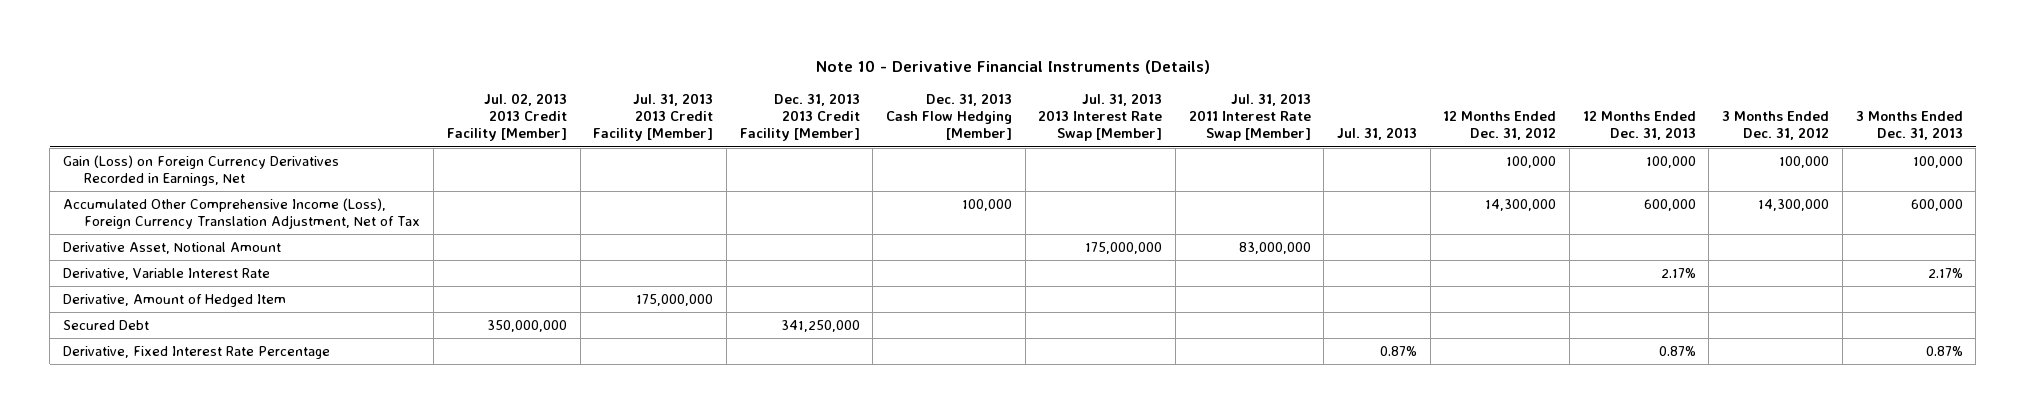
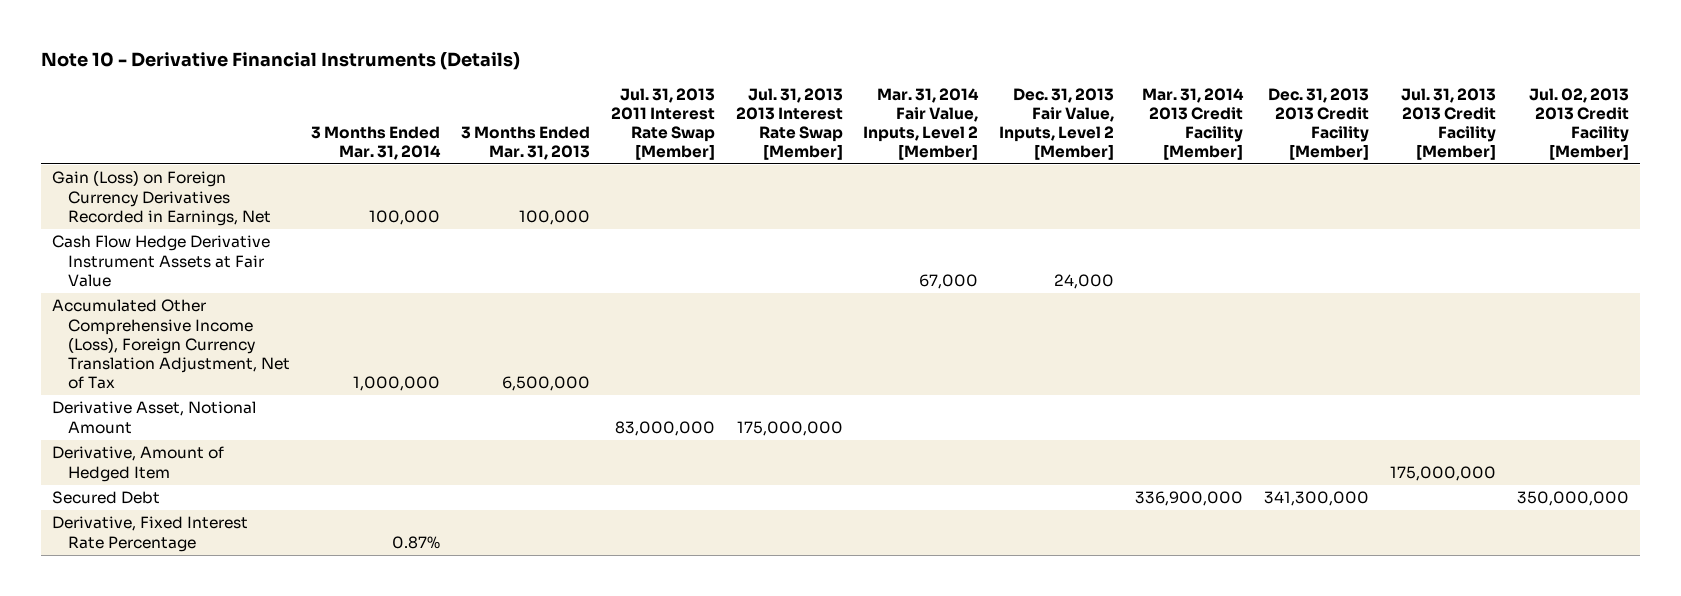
- | Jul. 02, 2013 2013 Credit Facility [Member] | Jul. 31, 2013 2013 Credit Facility [Member] | Dec. 31, 2013 2013 Credit Facility [Member] | Dec. 31, 2013 Cash Flow Hedging [Member] | Jul. 31, 2013 2013 Interest Rate Swap [Member] | Jul. 31, 2013 2011 Interest Rate Swap [Member] | Jul. 31, 2013 | 12 Months Ended Dec. 31, 2012 | 12 Months Ended Dec. 31, 2013 | 3 Months Ended Dec. 31, 2012 | 3 Months Ended Dec. 31, 2013
+ | 3 Months Ended Mar. 31, 2014 | 3 Months Ended Mar. 31, 2013 | Jul. 31, 2013 2011 Interest Rate Swap [Member] | Jul. 31, 2013 2013 Interest Rate Swap [Member] | Mar. 31, 2014 Fair Value, Inputs, Level 2 [Member] | Dec. 31, 2013 Fair Value, Inputs, Level 2 [Member] | Mar. 31, 2014 2013 Credit Facility [Member] | Dec. 31, 2013 2013 Credit Facility [Member] | Jul. 31, 2013 2013 Credit Facility [Member] | Jul. 02, 2013 2013 Credit Facility [Member]
+ Cash Flow Hedge Derivative Instrument Assets at Fair Value | | | | | 67,000 | 24,000 | | | |
- Derivative, Variable Interest Rate | | | | | | | | | 2.17% | | 2.17%
- Secured Debt | 350,000,000 | | 341,250,000 | | | | | | | |
+ Secured Debt | | | | | | | 336,900,000 | 341,300,000 | | 350,000,000

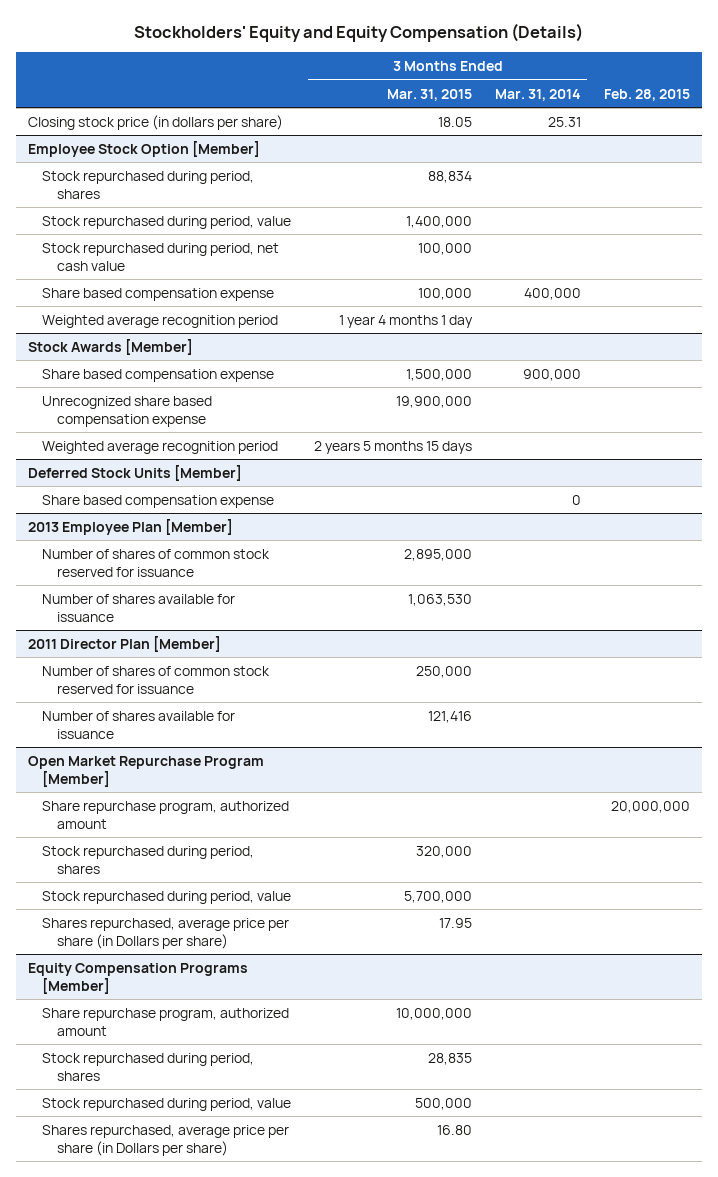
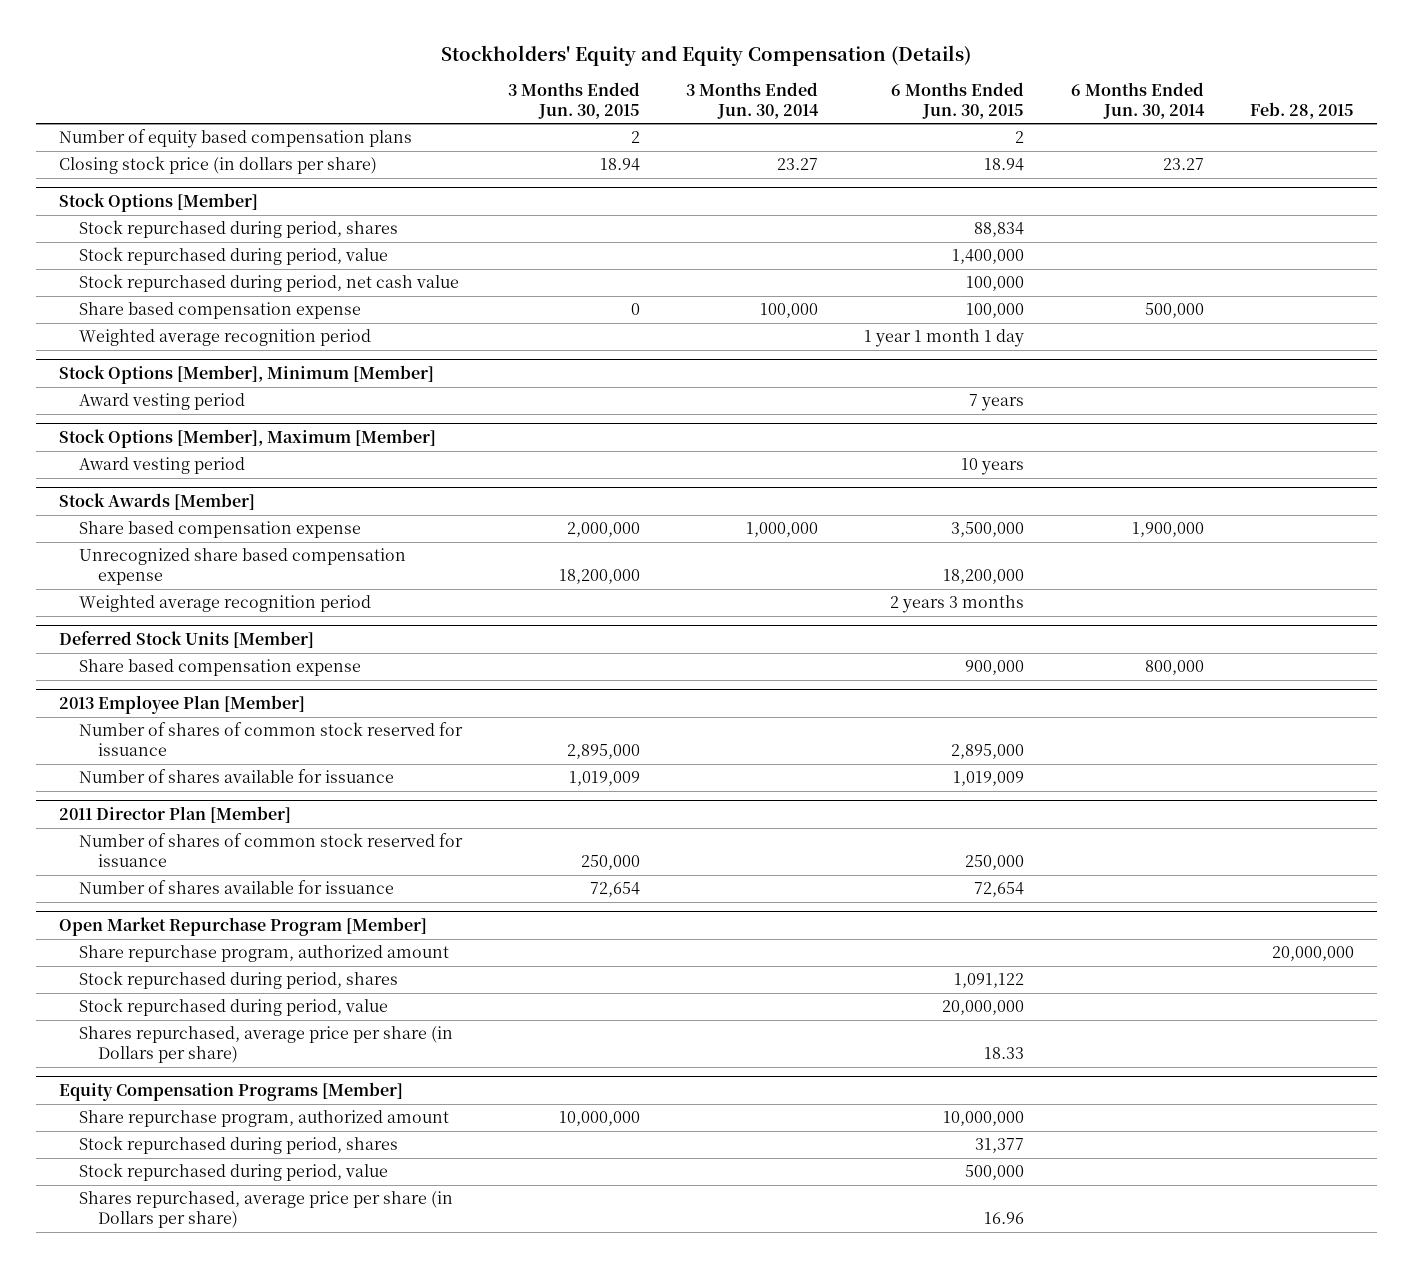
- | 3 Months Ended Mar. 31, 2015 | 3 Months Ended Mar. 31, 2014 | Feb. 28, 2015
+ | 3 Months Ended Jun. 30, 2015 | 3 Months Ended Jun. 30, 2014 | 6 Months Ended Jun. 30, 2015 | 6 Months Ended Jun. 30, 2014 | Feb. 28, 2015
+ Number of equity based compensation plans | 2 | | 2 | |
- Employee Stock Option [Member]
+ Stock Options [Member]
+ Stock Options [Member], Minimum [Member]
+ Award vesting period | | | 7 years | |
+ Stock Options [Member], Maximum [Member]
+ Award vesting period | | | 10 years | |

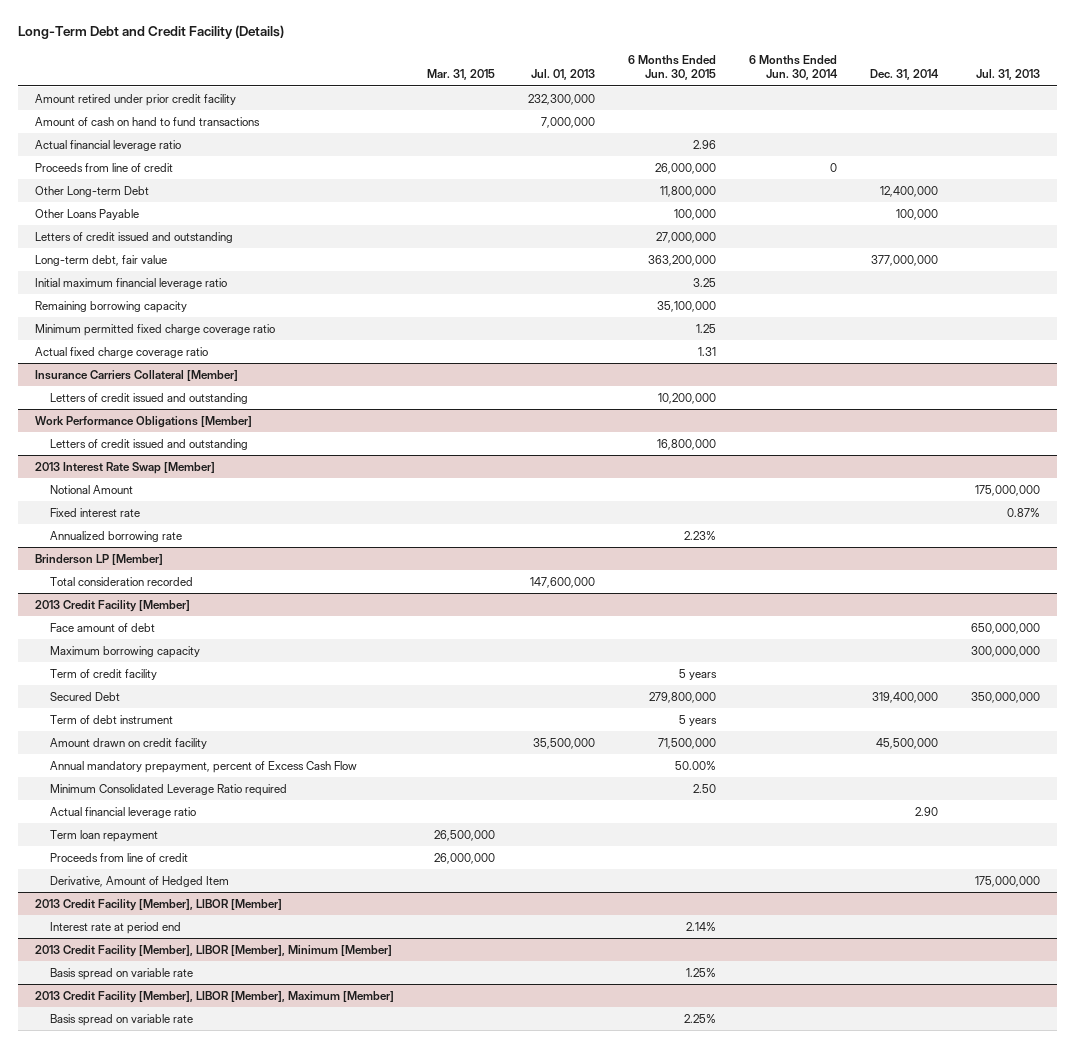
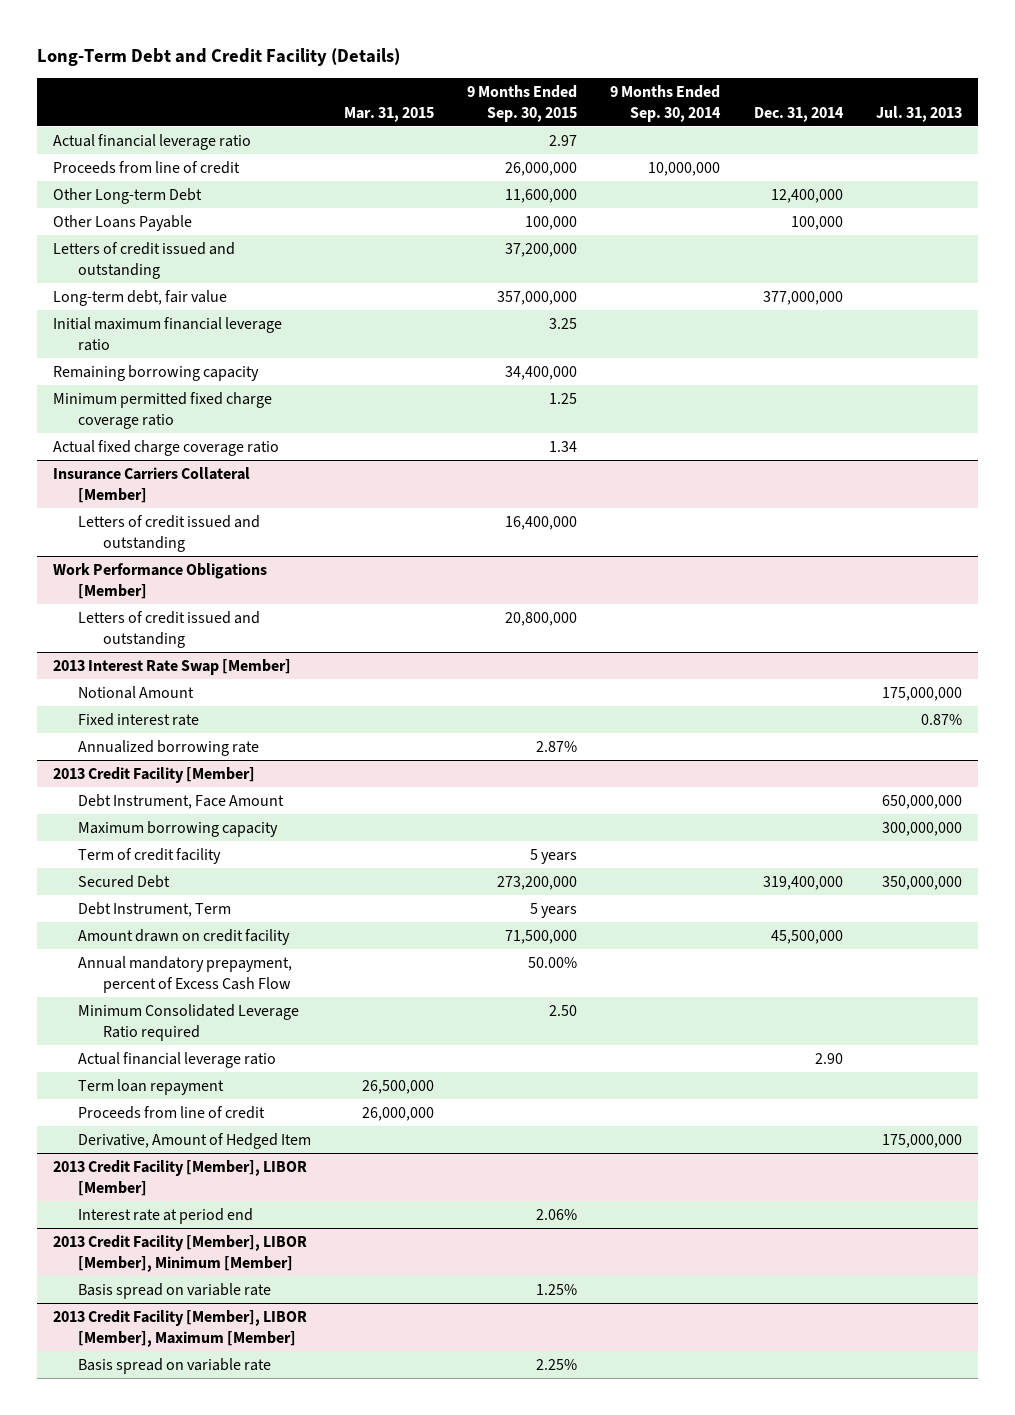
- | Mar. 31, 2015 | Jul. 01, 2013 | 6 Months Ended Jun. 30, 2015 | 6 Months Ended Jun. 30, 2014 | Dec. 31, 2014 | Jul. 31, 2013
+ | Mar. 31, 2015 | 9 Months Ended Sep. 30, 2015 | 9 Months Ended Sep. 30, 2014 | Dec. 31, 2014 | Jul. 31, 2013
- Amount retired under prior credit facility | | 232,300,000 | | | |
- Amount of cash on hand to fund transactions | | 7,000,000 | | | |
- Brinderson LP [Member]
- Total consideration recorded | | 147,600,000 | | | |
@ 2013 Credit Facility [Member]
- Face amount of debt | | | | | | 650,000,000
+ Debt Instrument, Face Amount | | | | | 650,000,000
- Term of debt instrument | | | 5 years | | |
+ Debt Instrument, Term | | 5 years | | |

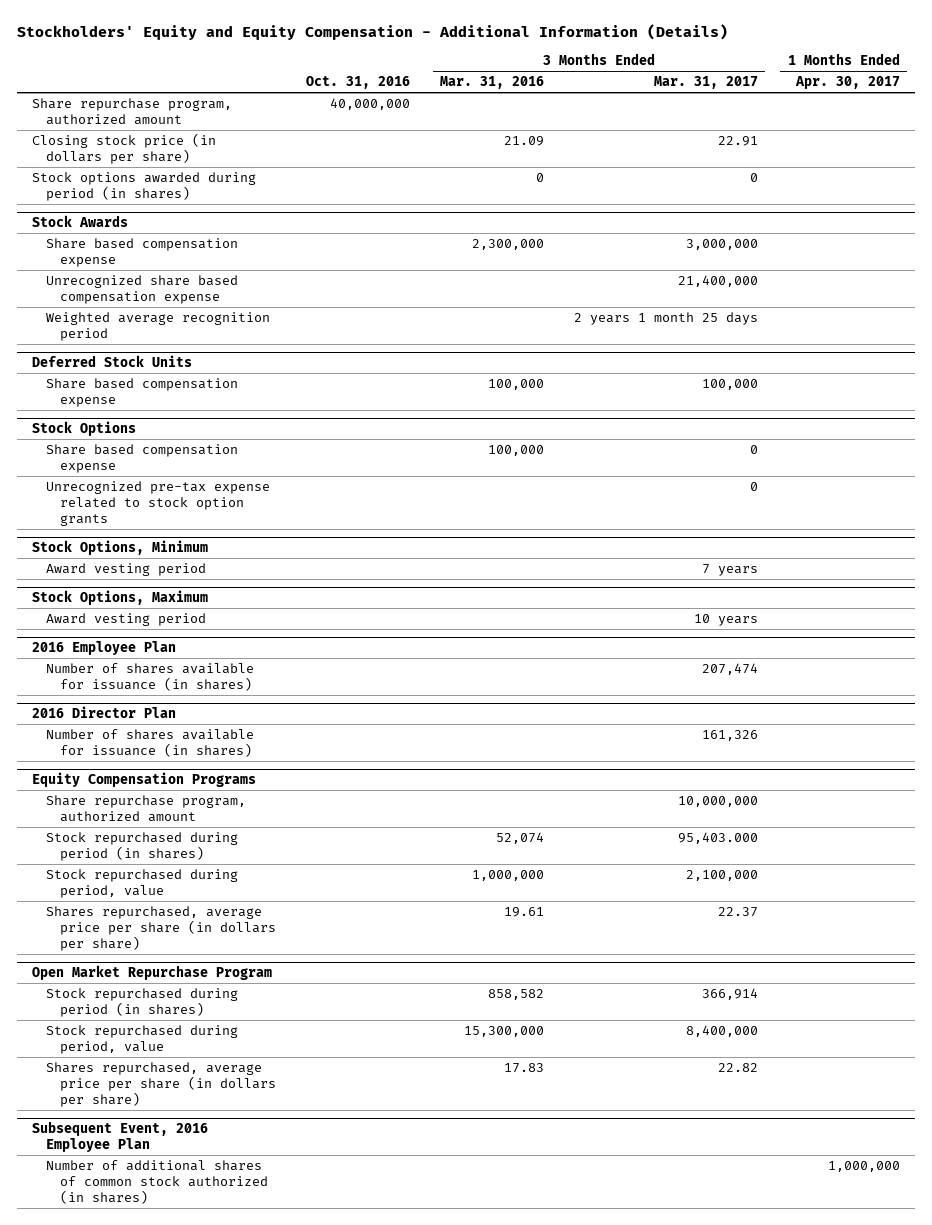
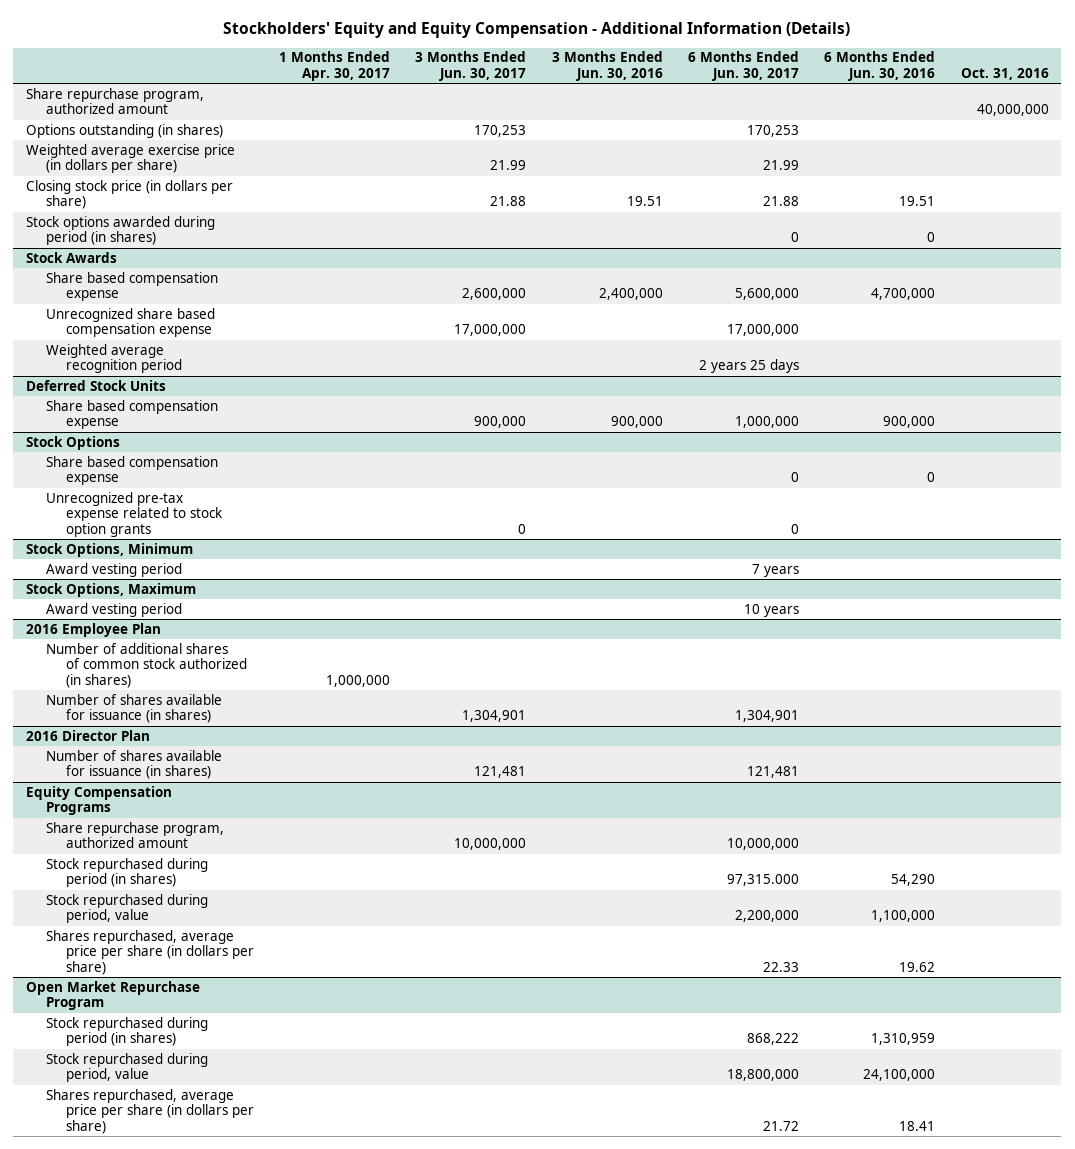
- | Oct. 31, 2016 | 3 Months Ended Mar. 31, 2016 | 3 Months Ended Mar. 31, 2017 | 1 Months Ended Apr. 30, 2017
+ | 1 Months Ended Apr. 30, 2017 | 3 Months Ended Jun. 30, 2017 | 3 Months Ended Jun. 30, 2016 | 6 Months Ended Jun. 30, 2017 | 6 Months Ended Jun. 30, 2016 | Oct. 31, 2016
+ Options outstanding (in shares) | | 170,253 | | 170,253 | |
+ Weighted average exercise price (in dollars per share) | | 21.99 | | 21.99 | |
@ 2016 Employee Plan
+ Number of additional shares of common stock authorized (in shares) | 1,000,000 | | | | |
- Subsequent Event, 2016 Employee Plan
- Number of additional shares of common stock authorized (in shares) | | | | 1,000,000

